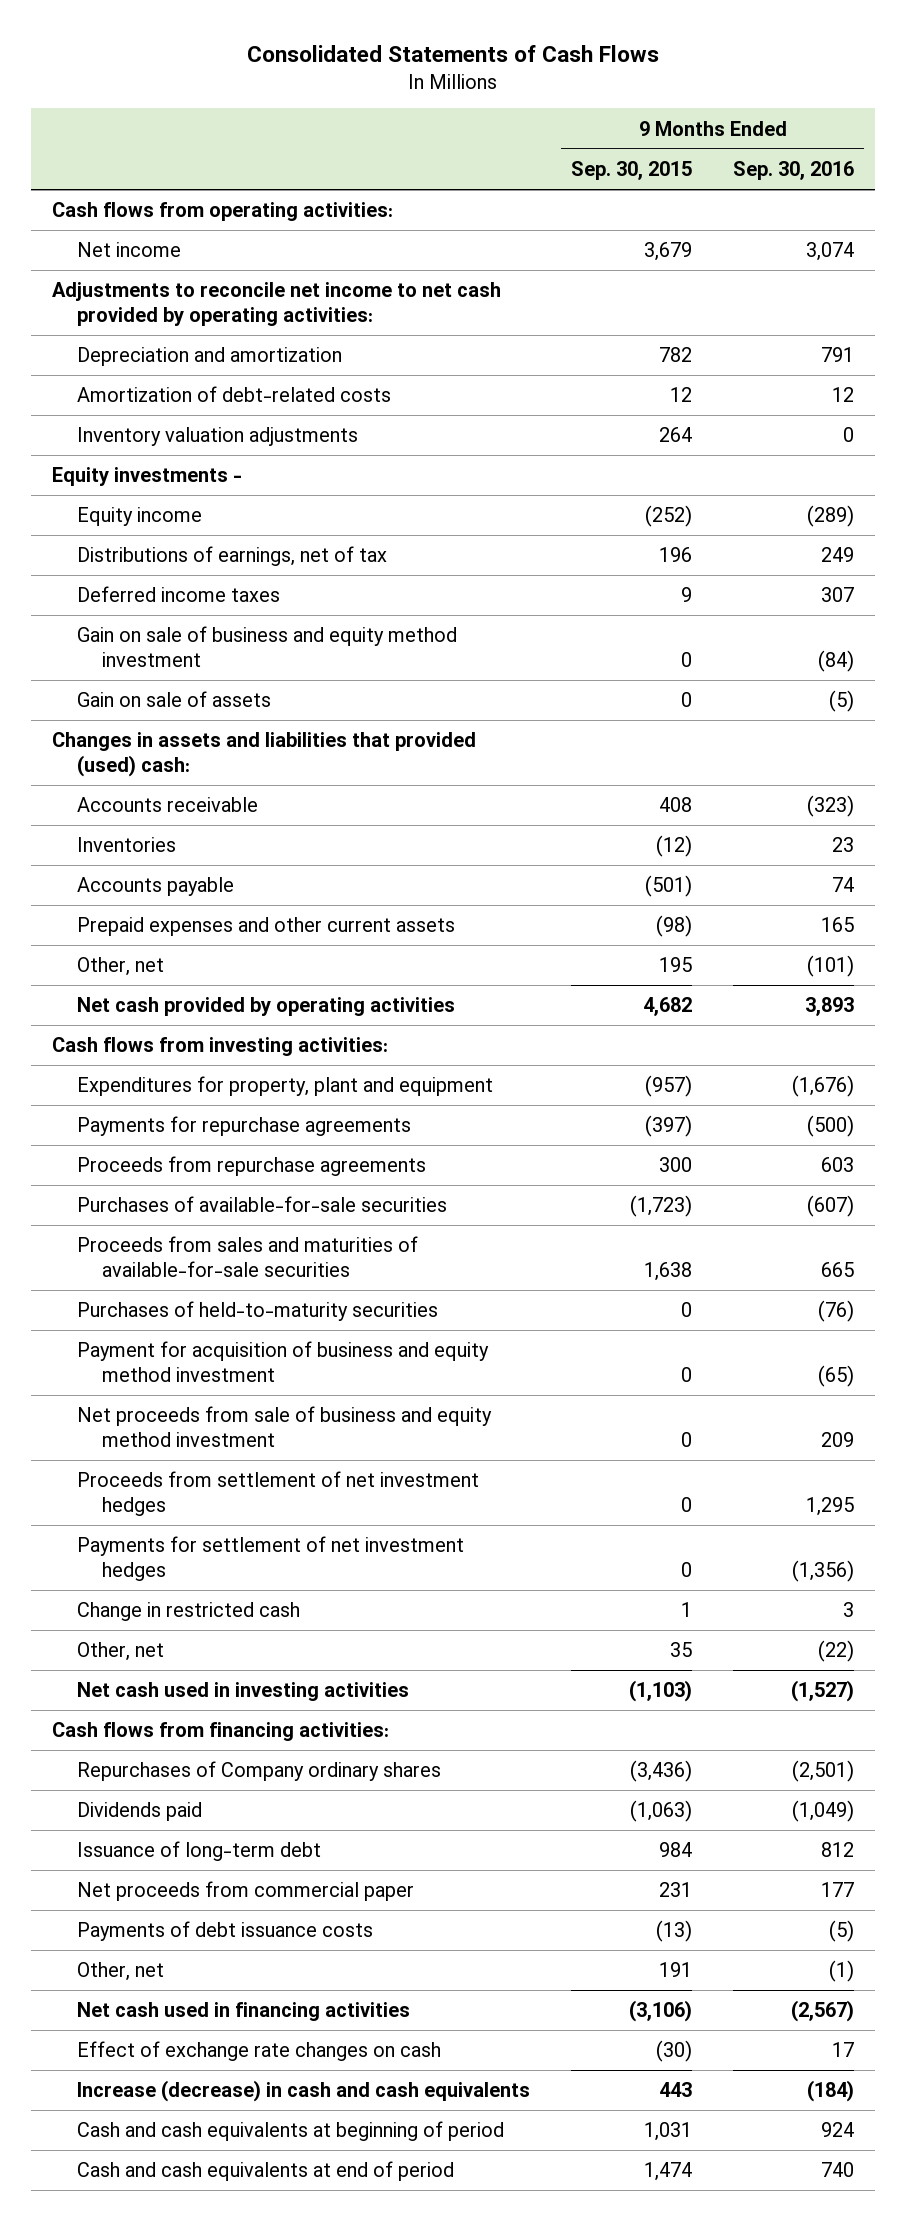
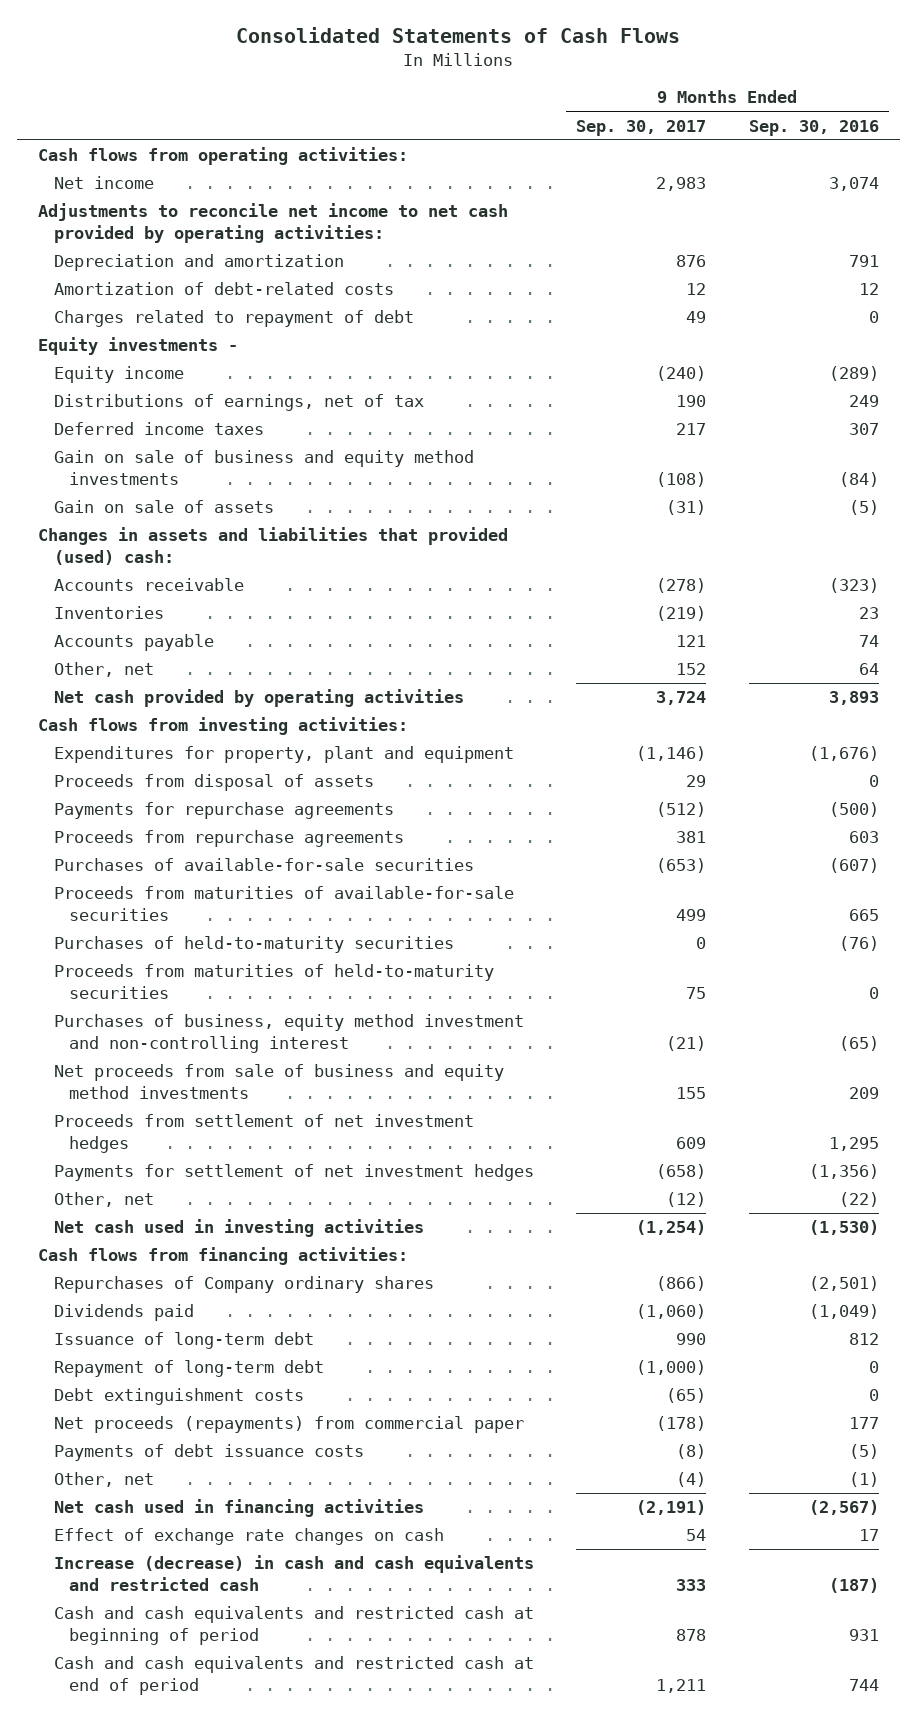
- | 9 Months Ended Sep. 30, 2015 | 9 Months Ended Sep. 30, 2016
+ | 9 Months Ended Sep. 30, 2017 | 9 Months Ended Sep. 30, 2016
- Inventory valuation adjustments | 264 | 0
+ Charges related to repayment of debt | 49 | 0
- Gain on sale of business and equity method investment | 0 | (84)
+ Gain on sale of business and equity method investments | (108) | (84)
- Prepaid expenses and other current assets | (98) | 165
- Other, net | 195 | (101)
+ Other, net | 152 | 64
+ Proceeds from disposal of assets | 29 | 0
- Proceeds from sales and maturities of available-for-sale securities | 1,638 | 665
+ Proceeds from maturities of available-for-sale securities | 499 | 665
- Payment for acquisition of business and equity method investment | 0 | (65)
- Net proceeds from sale of business and equity method investment | 0 | 209
+ Proceeds from maturities of held-to-maturity securities | 75 | 0
+ Purchases of business, equity method investment and non-controlling interest | (21) | (65)
+ Net proceeds from sale of business and equity method investments | 155 | 209
- Change in restricted cash | 1 | 3
- Net cash used in investing activities | (1,103) | (1,527)
+ Net cash used in investing activities | (1,254) | (1,530)
- Net proceeds from commercial paper | 231 | 177
+ Repayment of long-term debt | (1,000) | 0
+ Debt extinguishment costs | (65) | 0
+ Net proceeds (repayments) from commercial paper | (178) | 177
- Increase (decrease) in cash and cash equivalents | 443 | (184)
- Cash and cash equivalents at beginning of period | 1,031 | 924
- Cash and cash equivalents at end of period | 1,474 | 740
+ Increase (decrease) in cash and cash equivalents and restricted cash | 333 | (187)
+ Cash and cash equivalents and restricted cash at beginning of period | 878 | 931
+ Cash and cash equivalents and restricted cash at end of period | 1,211 | 744

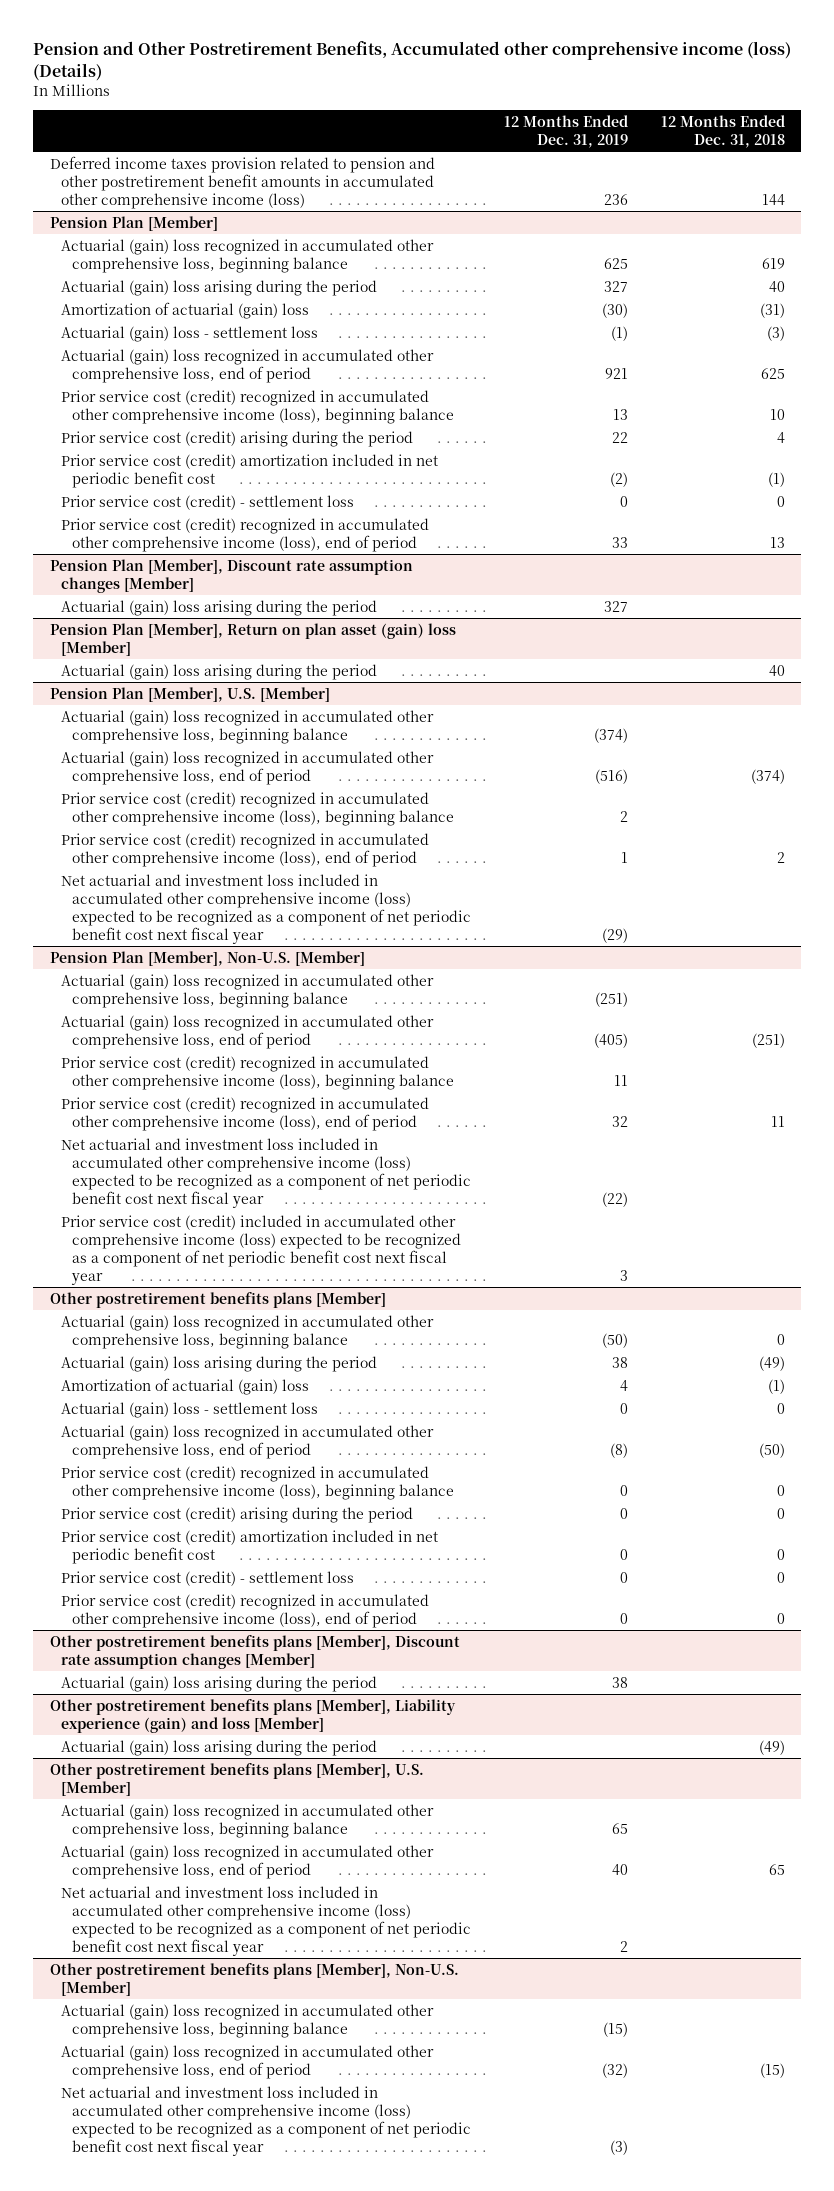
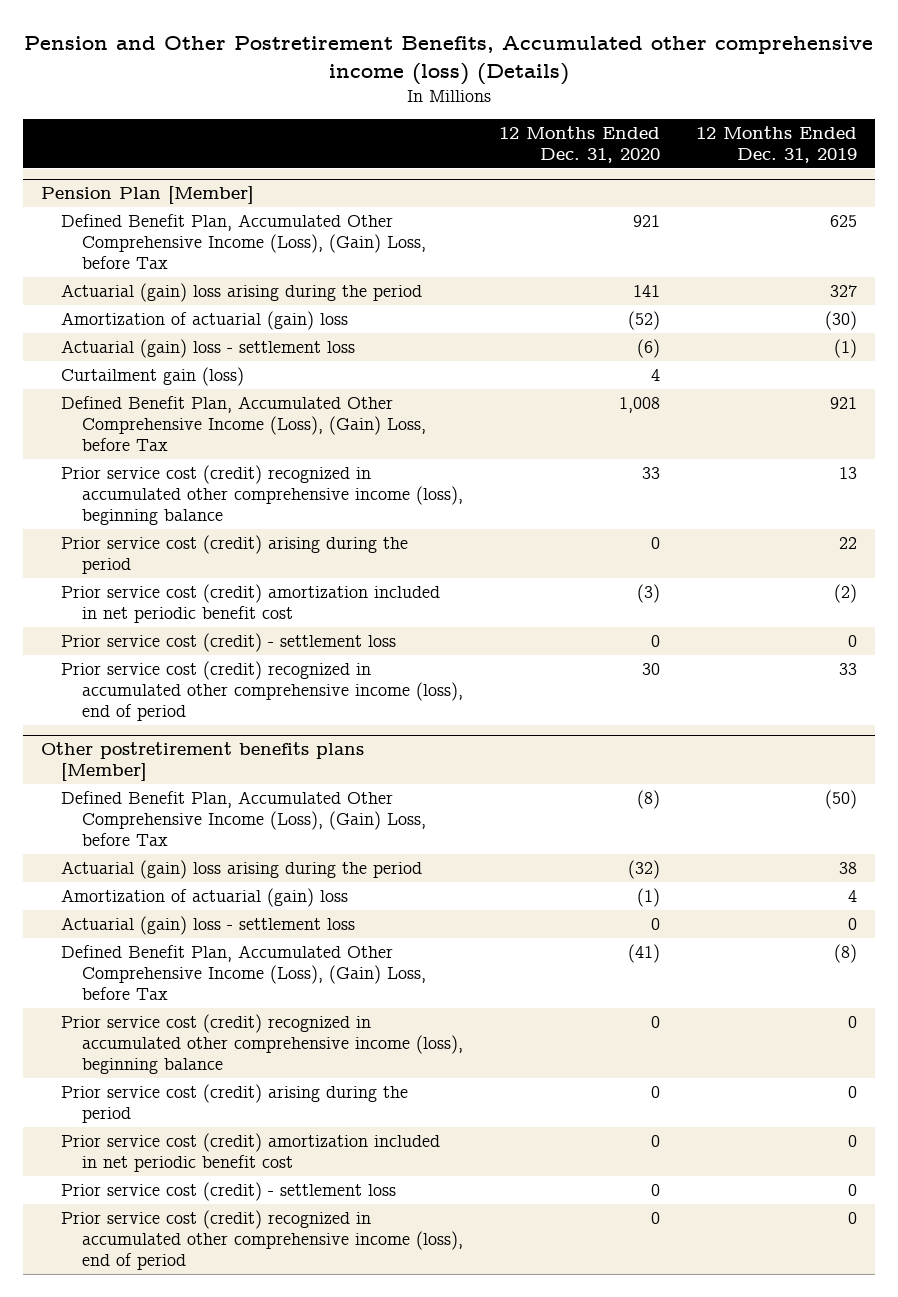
- | 12 Months Ended Dec. 31, 2019 | 12 Months Ended Dec. 31, 2018
+ | 12 Months Ended Dec. 31, 2020 | 12 Months Ended Dec. 31, 2019
- Deferred income taxes provision related to pension and other postretirement benefit amounts in accumulated other comprehensive income (loss) | 236 | 144
@ Pension Plan [Member]
- Actuarial (gain) loss recognized in accumulated other comprehensive loss, beginning balance | 625 | 619
+ Defined Benefit Plan, Accumulated Other Comprehensive Income (Loss), (Gain) Loss, before Tax | 921 | 625
- Actuarial (gain) loss recognized in accumulated other comprehensive loss, end of period | 921 | 625
+ Curtailment gain (loss) | 4 |
+ Defined Benefit Plan, Accumulated Other Comprehensive Income (Loss), (Gain) Loss, before Tax | 1,008 | 921
- Pension Plan [Member], Discount rate assumption changes [Member]
- Actuarial (gain) loss arising during the period | 327 |
- Pension Plan [Member], Return on plan asset (gain) loss [Member]
- Actuarial (gain) loss arising during the period | | 40
- Pension Plan [Member], U.S. [Member]
- Actuarial (gain) loss recognized in accumulated other comprehensive loss, beginning balance | (374) |
- Actuarial (gain) loss recognized in accumulated other comprehensive loss, end of period | (516) | (374)
- Prior service cost (credit) recognized in accumulated other comprehensive income (loss), beginning balance | 2 |
- Prior service cost (credit) recognized in accumulated other comprehensive income (loss), end of period | 1 | 2
- Net actuarial and investment loss included in accumulated other comprehensive income (loss) expected to be recognized as a component of net periodic benefit cost next fiscal year | (29) |
- Pension Plan [Member], Non-U.S. [Member]
- Actuarial (gain) loss recognized in accumulated other comprehensive loss, beginning balance | (251) |
- Actuarial (gain) loss recognized in accumulated other comprehensive loss, end of period | (405) | (251)
- Prior service cost (credit) recognized in accumulated other comprehensive income (loss), beginning balance | 11 |
- Prior service cost (credit) recognized in accumulated other comprehensive income (loss), end of period | 32 | 11
- Net actuarial and investment loss included in accumulated other comprehensive income (loss) expected to be recognized as a component of net periodic benefit cost next fiscal year | (22) |
- Prior service cost (credit) included in accumulated other comprehensive income (loss) expected to be recognized as a component of net periodic benefit cost next fiscal year | 3 |
@ Other postretirement benefits plans [Member]
- Actuarial (gain) loss recognized in accumulated other comprehensive loss, beginning balance | (50) | 0
+ Defined Benefit Plan, Accumulated Other Comprehensive Income (Loss), (Gain) Loss, before Tax | (8) | (50)
- Actuarial (gain) loss recognized in accumulated other comprehensive loss, end of period | (8) | (50)
+ Defined Benefit Plan, Accumulated Other Comprehensive Income (Loss), (Gain) Loss, before Tax | (41) | (8)
- Other postretirement benefits plans [Member], Discount rate assumption changes [Member]
- Actuarial (gain) loss arising during the period | 38 |
- Other postretirement benefits plans [Member], Liability experience (gain) and loss [Member]
- Actuarial (gain) loss arising during the period | | (49)
- Other postretirement benefits plans [Member], U.S. [Member]
- Actuarial (gain) loss recognized in accumulated other comprehensive loss, beginning balance | 65 |
- Actuarial (gain) loss recognized in accumulated other comprehensive loss, end of period | 40 | 65
- Net actuarial and investment loss included in accumulated other comprehensive income (loss) expected to be recognized as a component of net periodic benefit cost next fiscal year | 2 |
- Other postretirement benefits plans [Member], Non-U.S. [Member]
- Actuarial (gain) loss recognized in accumulated other comprehensive loss, beginning balance | (15) |
- Actuarial (gain) loss recognized in accumulated other comprehensive loss, end of period | (32) | (15)
- Net actuarial and investment loss included in accumulated other comprehensive income (loss) expected to be recognized as a component of net periodic benefit cost next fiscal year | (3) |

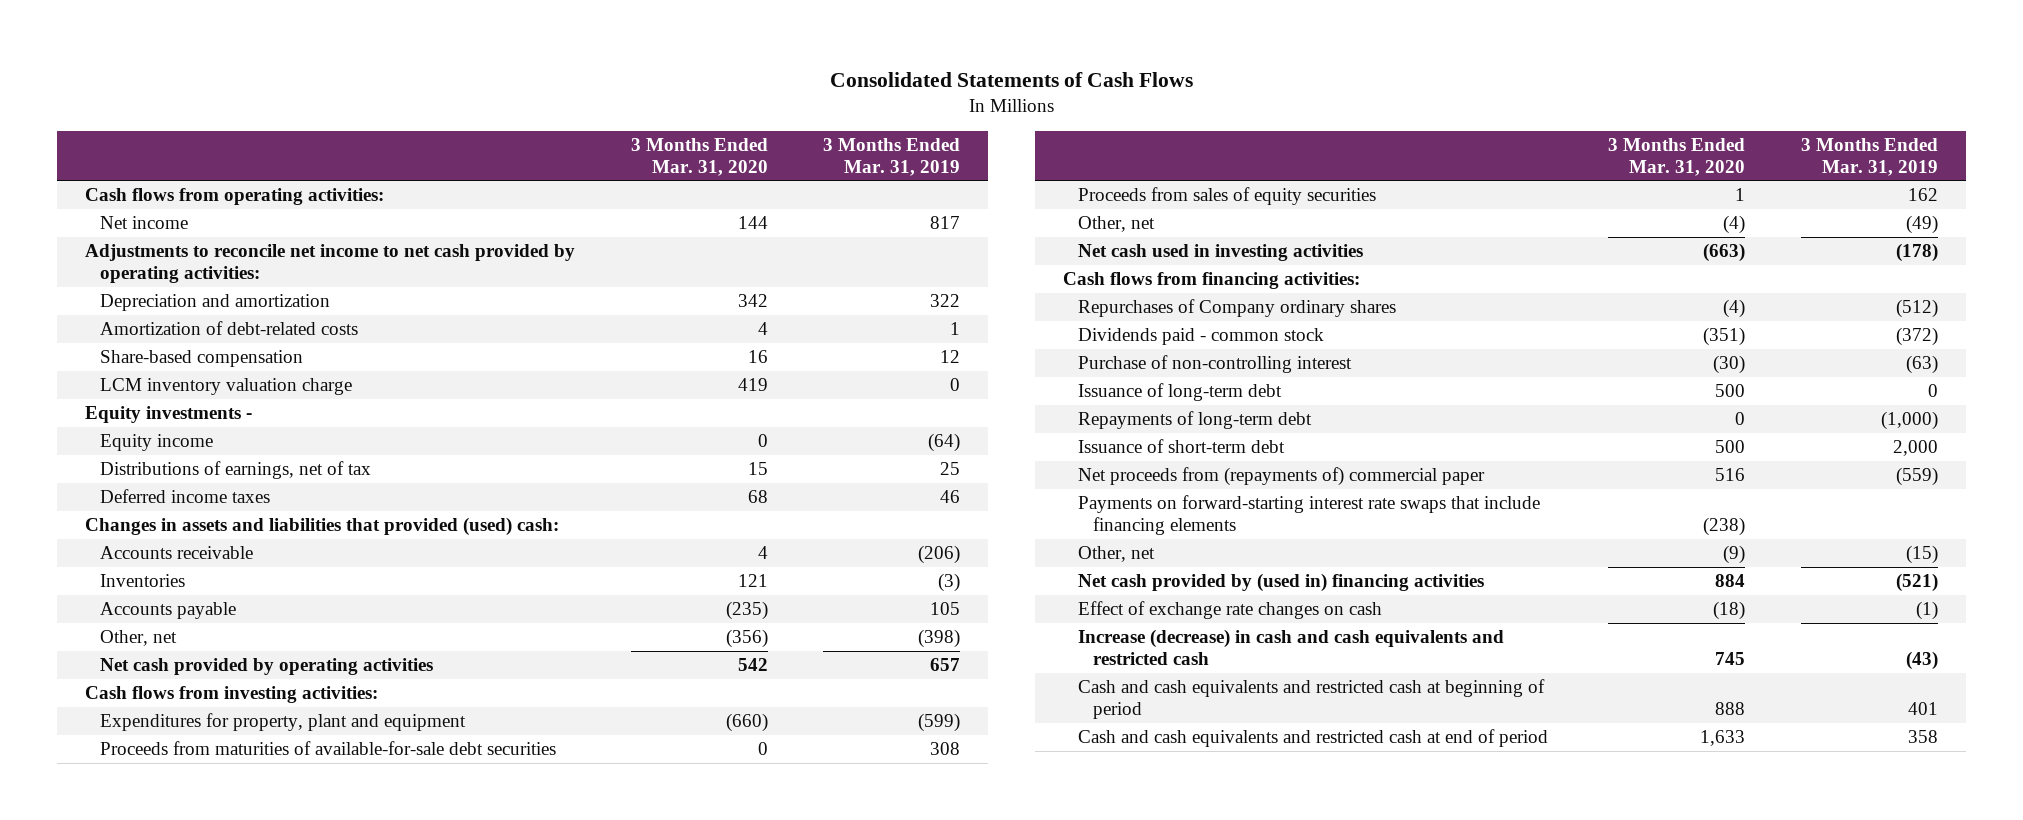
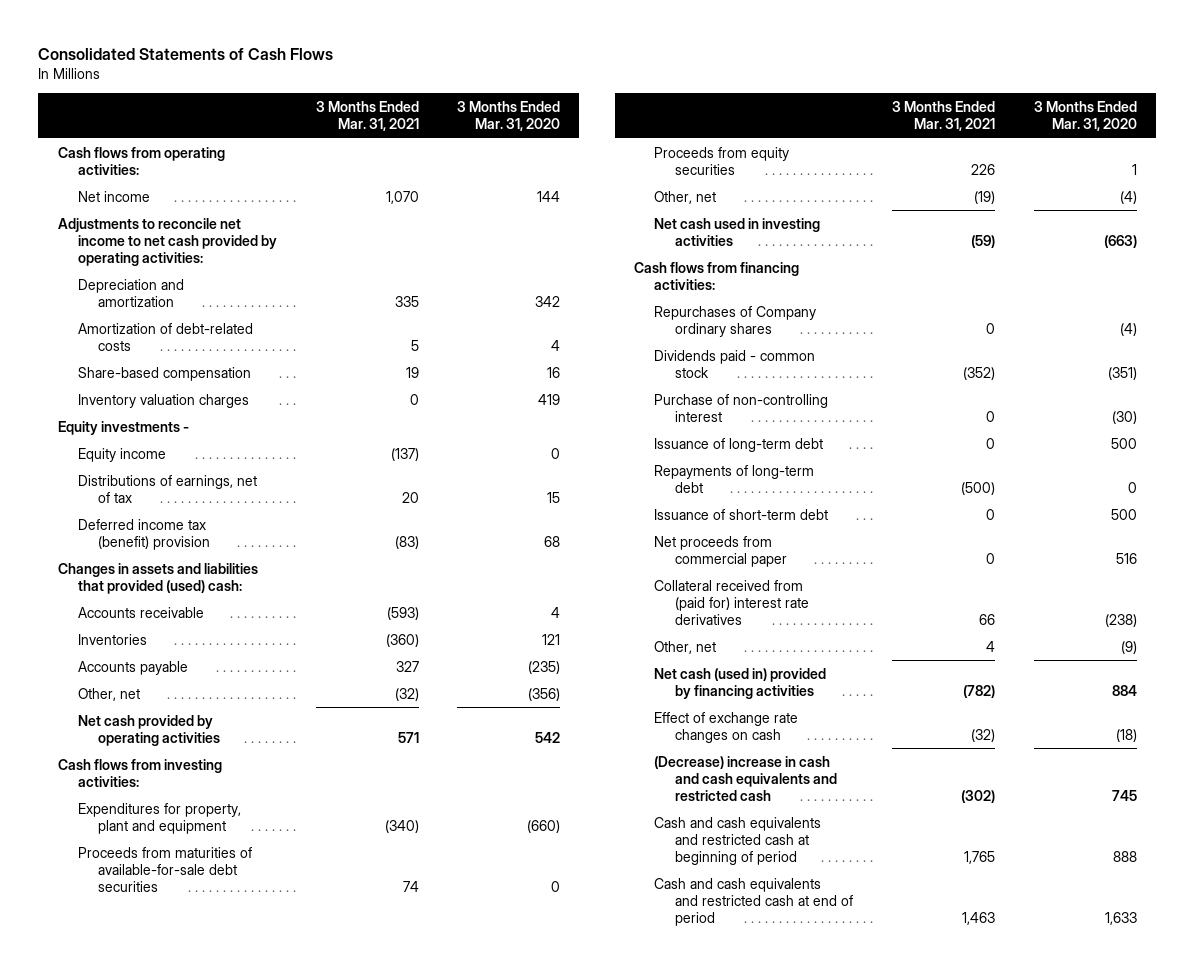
- | 3 Months Ended Mar. 31, 2020 | 3 Months Ended Mar. 31, 2019
+ | 3 Months Ended Mar. 31, 2021 | 3 Months Ended Mar. 31, 2020
- LCM inventory valuation charge | 419 | 0
+ Inventory valuation charges | 0 | 419
- Deferred income taxes | 68 | 46
+ Deferred income tax (benefit) provision | (83) | 68
- Proceeds from sales of equity securities | 1 | 162
+ Proceeds from equity securities | 226 | 1
- Net proceeds from (repayments of) commercial paper | 516 | (559)
- Payments on forward-starting interest rate swaps that include financing elements | (238) |
+ Net proceeds from commercial paper | 0 | 516
+ Collateral received from (paid for) interest rate derivatives | 66 | (238)
- Net cash provided by (used in) financing activities | 884 | (521)
+ Net cash (used in) provided by financing activities | (782) | 884
- Increase (decrease) in cash and cash equivalents and restricted cash | 745 | (43)
+ (Decrease) increase in cash and cash equivalents and restricted cash | (302) | 745

